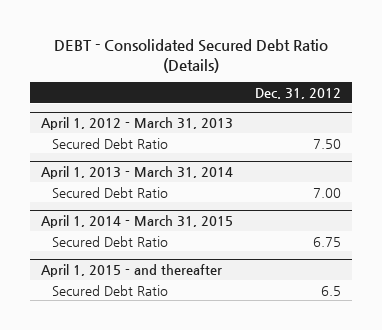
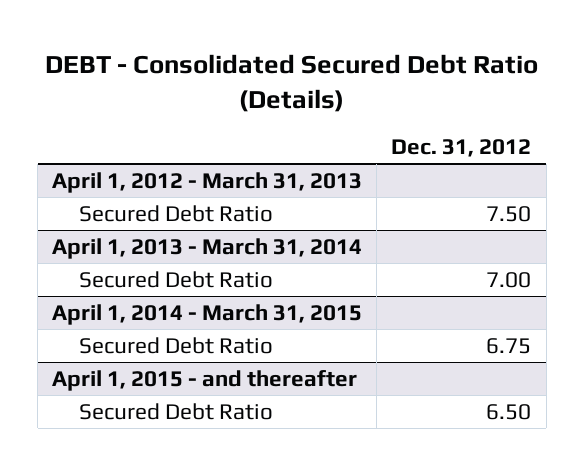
@ April 1, 2015 - and thereafter
- Secured Debt Ratio | 6.5
+ Secured Debt Ratio | 6.50

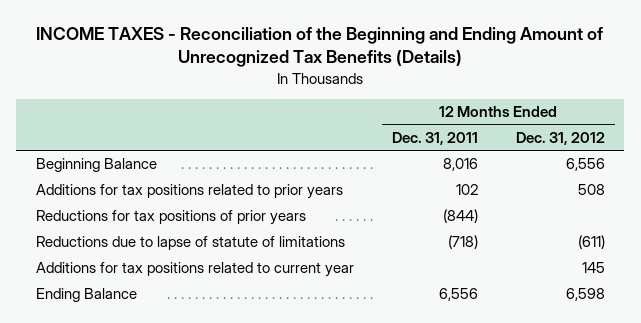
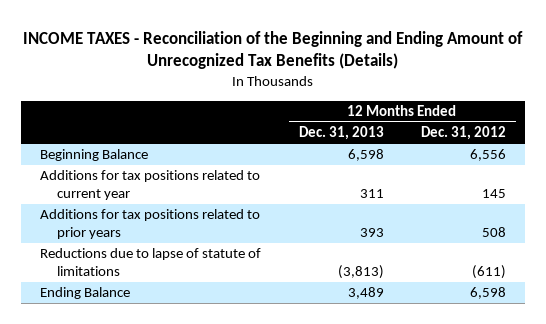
- | 12 Months Ended Dec. 31, 2011 | 12 Months Ended Dec. 31, 2012
+ | 12 Months Ended Dec. 31, 2013 | 12 Months Ended Dec. 31, 2012
moved up: Additions for tax positions related to current year | 311 | 145
- Reductions for tax positions of prior years | (844) |

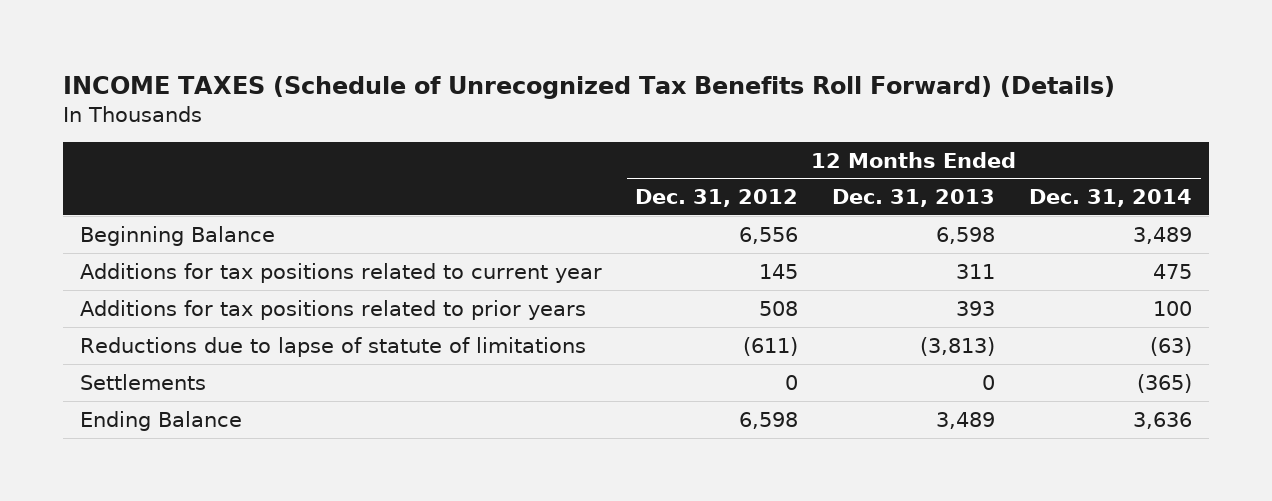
- INCOME TAXES - Reconciliation of the Beginning and Ending Amount of Unrecognized Tax Benefits (Details)
+ INCOME TAXES (Schedule of Unrecognized Tax Benefits Roll Forward) (Details)
- | 12 Months Ended Dec. 31, 2013 | 12 Months Ended Dec. 31, 2012
+ | 12 Months Ended Dec. 31, 2012 | 12 Months Ended Dec. 31, 2013 | 12 Months Ended Dec. 31, 2014
+ Settlements | 0 | 0 | (365)

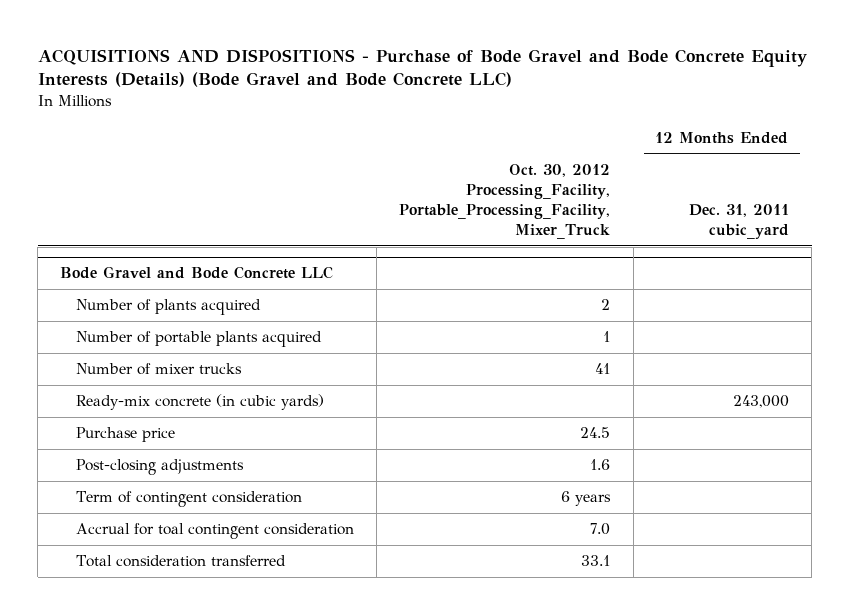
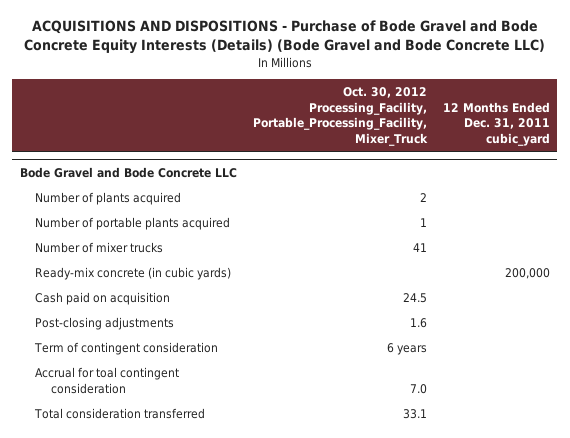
@ Bode Gravel and Bode Concrete LLC
- Ready-mix concrete (in cubic yards) | | 243,000
- Purchase price | 24.5 |
+ Ready-mix concrete (in cubic yards) | | 200,000
+ Cash paid on acquisition | 24.5 |

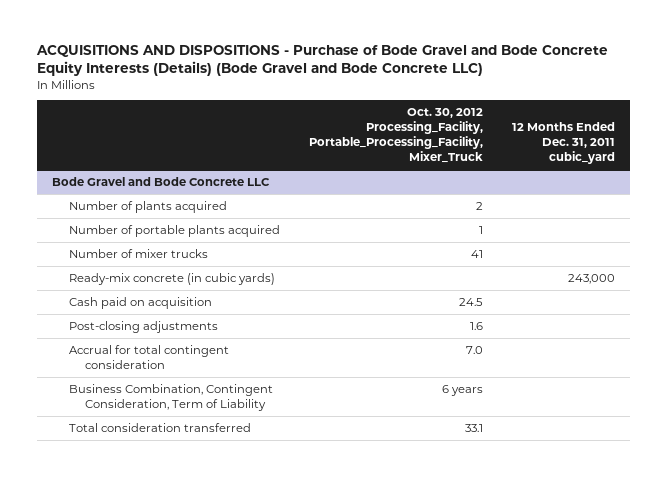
@ Bode Gravel and Bode Concrete LLC
- Ready-mix concrete (in cubic yards) | | 200,000
+ Ready-mix concrete (in cubic yards) | | 243,000
- Term of contingent consideration | 6 years |
- Accrual for toal contingent consideration | 7.0 |
+ Accrual for total contingent consideration | 7.0 |
+ Business Combination, Contingent Consideration, Term of Liability | 6 years |

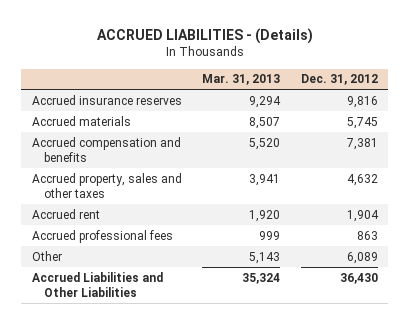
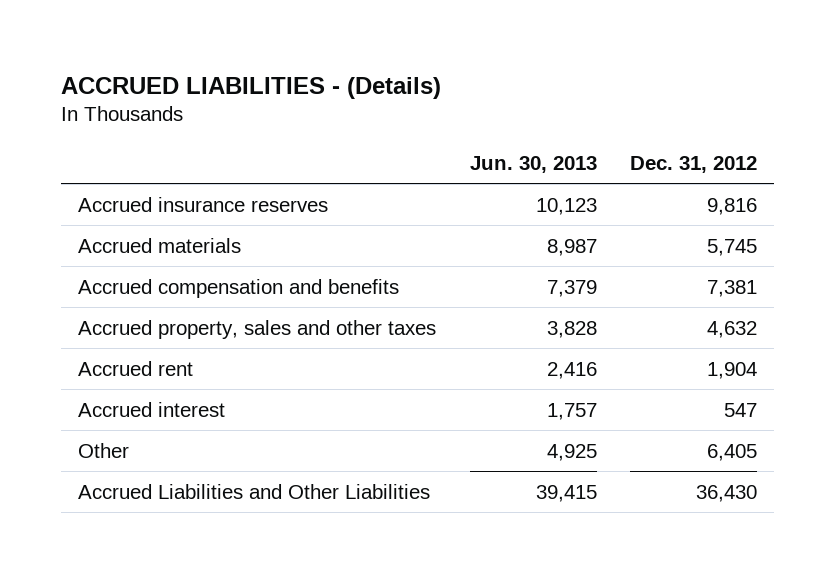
- | Mar. 31, 2013 | Dec. 31, 2012
+ | Jun. 30, 2013 | Dec. 31, 2012
- Accrued professional fees | 999 | 863
- Other | 5,143 | 6,089
+ Accrued interest | 1,757 | 547
+ Other | 4,925 | 6,405

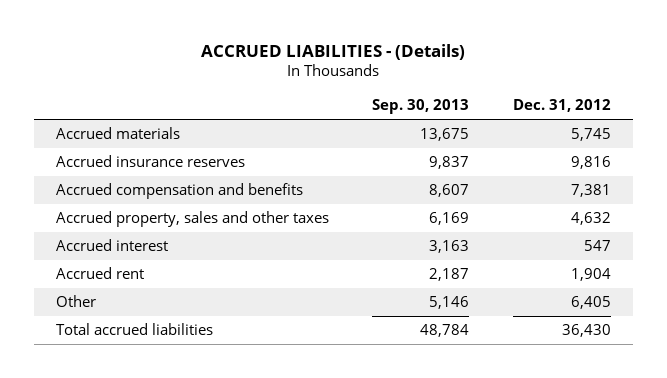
- | Jun. 30, 2013 | Dec. 31, 2012
+ | Sep. 30, 2013 | Dec. 31, 2012
moved down: Accrued insurance reserves | 9,837 | 9,816
moved down: Accrued rent | 2,187 | 1,904
- Accrued Liabilities and Other Liabilities | 39,415 | 36,430
+ Total accrued liabilities | 48,784 | 36,430

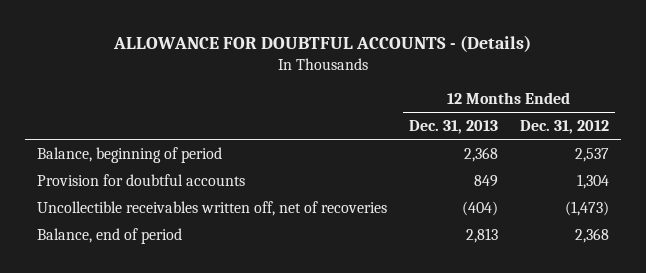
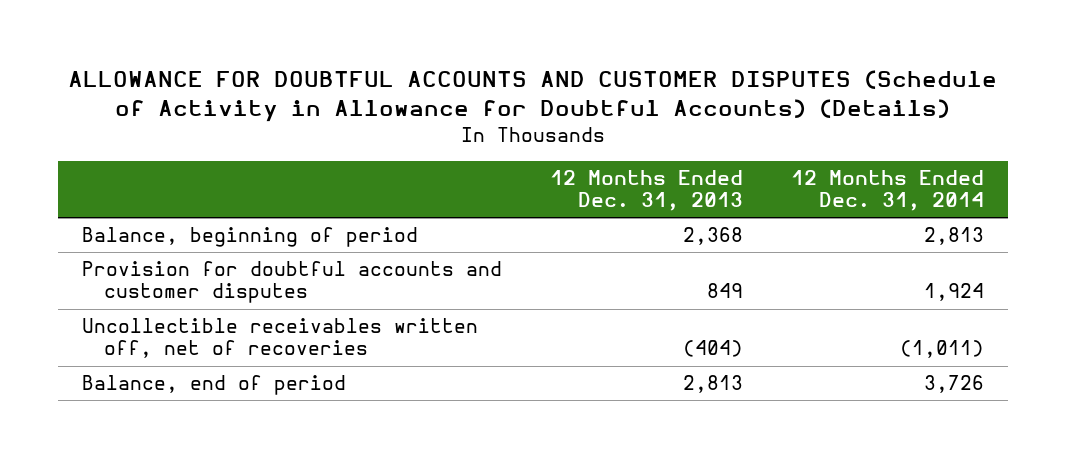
- ALLOWANCE FOR DOUBTFUL ACCOUNTS - (Details)
+ ALLOWANCE FOR DOUBTFUL ACCOUNTS AND CUSTOMER DISPUTES (Schedule of Activity in Allowance for Doubtful Accounts) (Details)
- | 12 Months Ended Dec. 31, 2013 | 12 Months Ended Dec. 31, 2012
+ | 12 Months Ended Dec. 31, 2013 | 12 Months Ended Dec. 31, 2014
- Provision for doubtful accounts | 849 | 1,304
+ Provision for doubtful accounts and customer disputes | 849 | 1,924

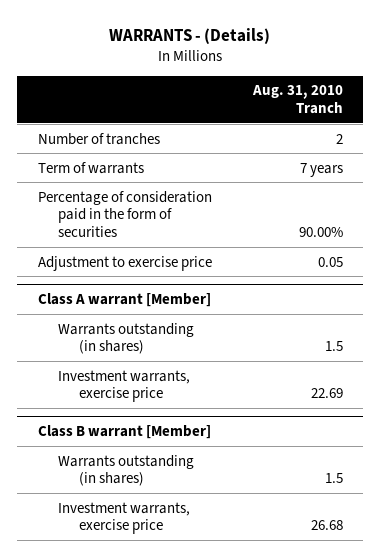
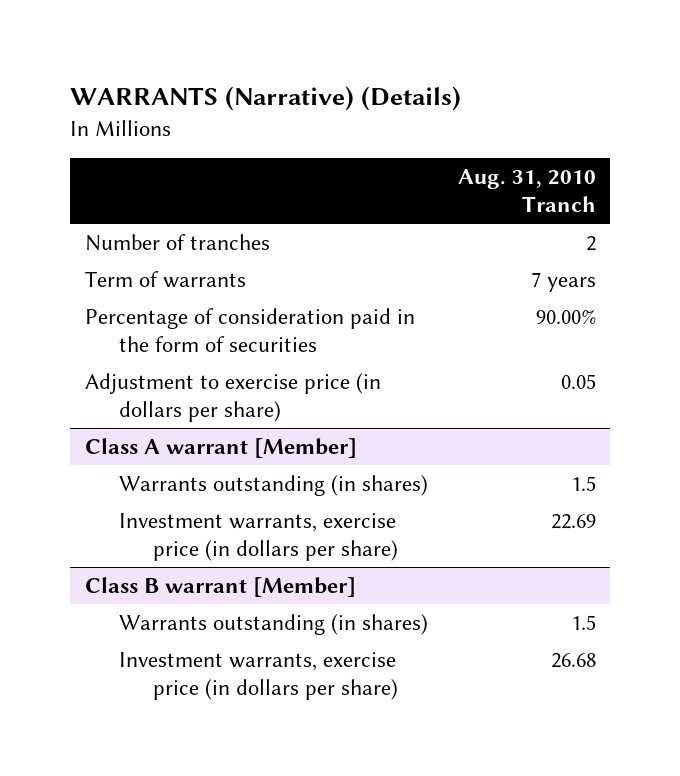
- WARRANTS - (Details)
+ WARRANTS (Narrative) (Details)
- Adjustment to exercise price | 0.05
+ Adjustment to exercise price (in dollars per share) | 0.05
@ Class A warrant [Member]
- Investment warrants, exercise price | 22.69
+ Investment warrants, exercise price (in dollars per share) | 22.69
@ Class B warrant [Member]
- Investment warrants, exercise price | 26.68
+ Investment warrants, exercise price (in dollars per share) | 26.68

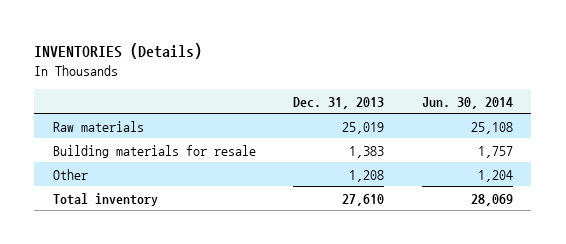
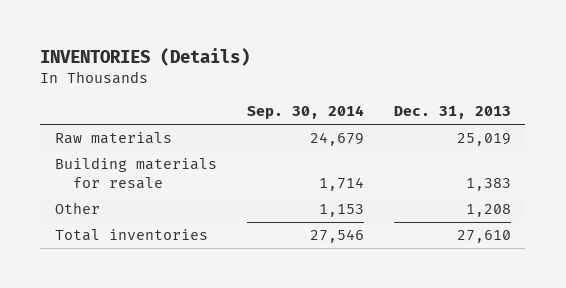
- | Dec. 31, 2013 | Jun. 30, 2014
+ | Sep. 30, 2014 | Dec. 31, 2013
- Total inventory | 27,610 | 28,069
+ Total inventories | 27,546 | 27,610

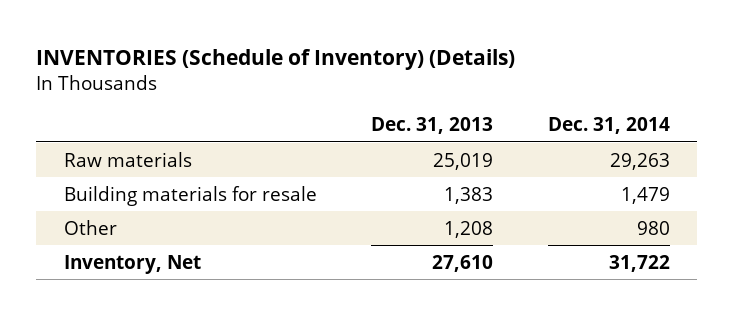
- INVENTORIES (Details)
+ INVENTORIES (Schedule of Inventory) (Details)
- | Sep. 30, 2014 | Dec. 31, 2013
+ | Dec. 31, 2013 | Dec. 31, 2014
- Total inventories | 27,546 | 27,610
+ Inventory, Net | 27,610 | 31,722

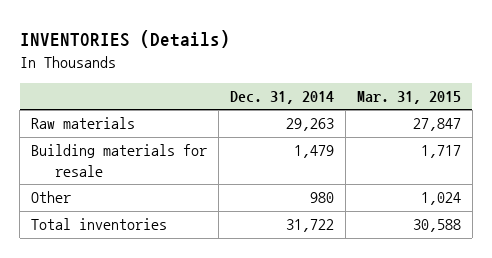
- INVENTORIES (Schedule of Inventory) (Details)
+ INVENTORIES (Details)
- | Dec. 31, 2013 | Dec. 31, 2014
+ | Dec. 31, 2014 | Mar. 31, 2015
- Inventory, Net | 27,610 | 31,722
+ Total inventories | 31,722 | 30,588

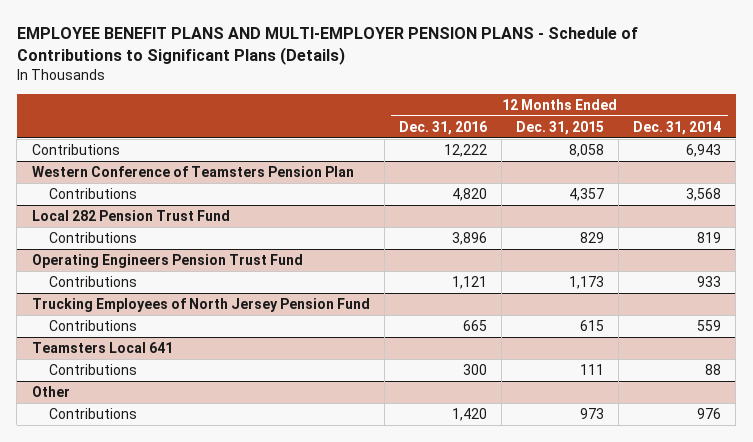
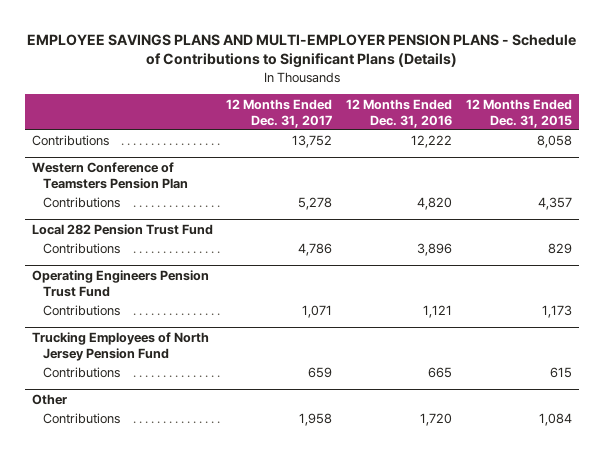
- EMPLOYEE BENEFIT PLANS AND MULTI-EMPLOYER PENSION PLANS - Schedule of Contributions to Significant Plans (Details)
+ EMPLOYEE SAVINGS PLANS AND MULTI-EMPLOYER PENSION PLANS - Schedule of Contributions to Significant Plans (Details)
- | 12 Months Ended Dec. 31, 2016 | 12 Months Ended Dec. 31, 2015 | 12 Months Ended Dec. 31, 2014
+ | 12 Months Ended Dec. 31, 2017 | 12 Months Ended Dec. 31, 2016 | 12 Months Ended Dec. 31, 2015
- Teamsters Local 641
- Contributions | 300 | 111 | 88
@ Other
- Contributions | 1,420 | 973 | 976
+ Contributions | 1,958 | 1,720 | 1,084

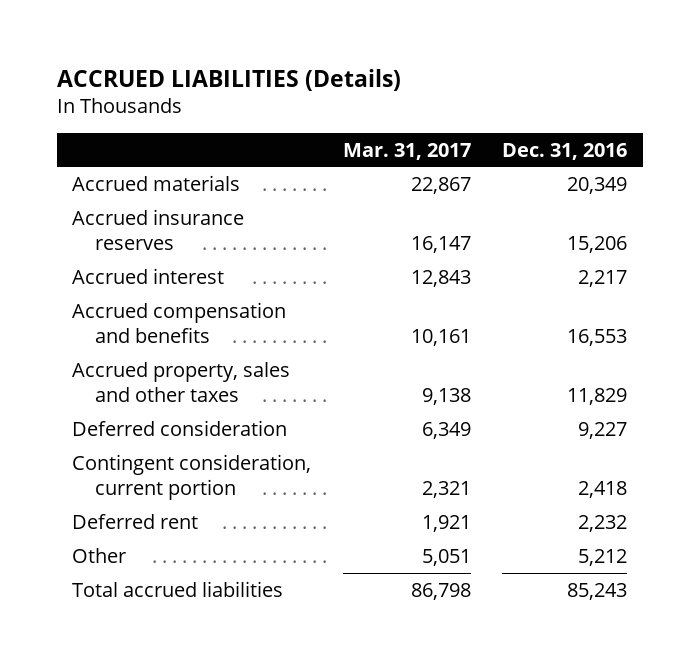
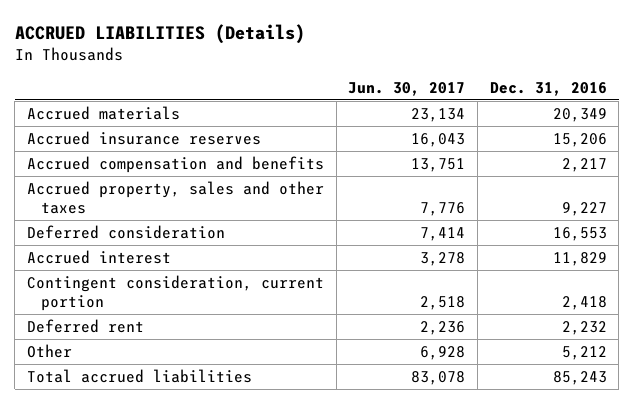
- | Mar. 31, 2017 | Dec. 31, 2016
+ | Jun. 30, 2017 | Dec. 31, 2016
- Accrued interest | 12,843 | 2,217
- Accrued compensation and benefits | 10,161 | 16,553
- Accrued property, sales and other taxes | 9,138 | 11,829
- Deferred consideration | 6,349 | 9,227
+ Accrued compensation and benefits | 13,751 | 2,217
+ Accrued property, sales and other taxes | 7,776 | 9,227
+ Deferred consideration | 7,414 | 16,553
+ Accrued interest | 3,278 | 11,829

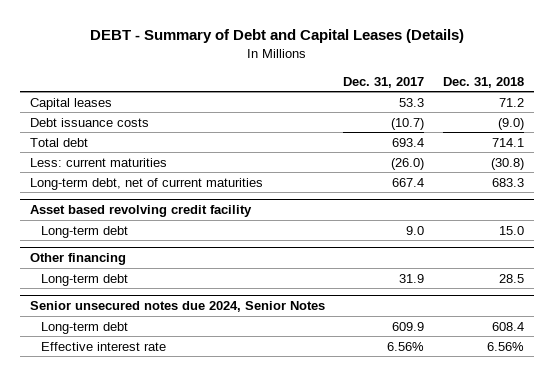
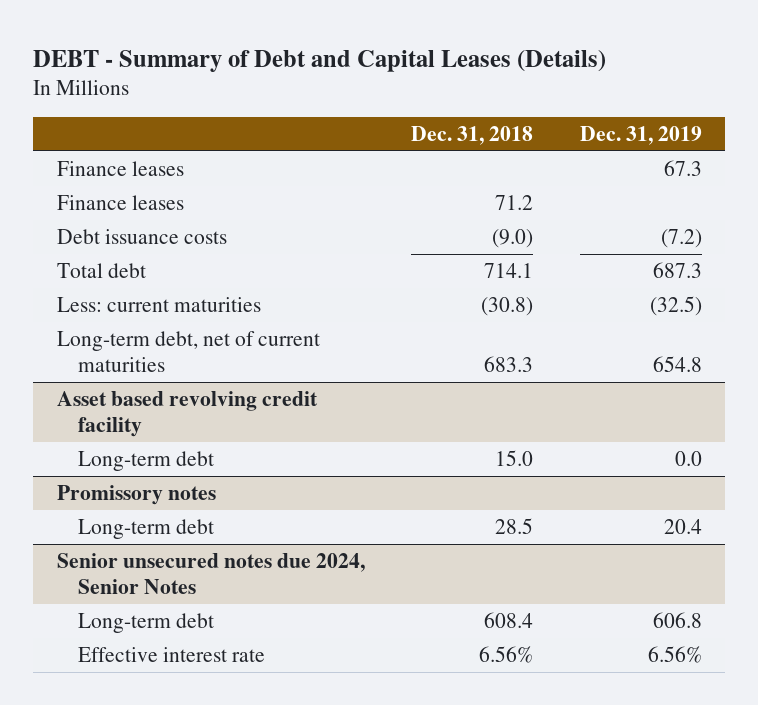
- | Dec. 31, 2017 | Dec. 31, 2018
+ | Dec. 31, 2018 | Dec. 31, 2019
- Capital leases | 53.3 | 71.2
+ Finance leases | | 67.3
+ Finance leases | 71.2 |
- Other financing
+ Promissory notes

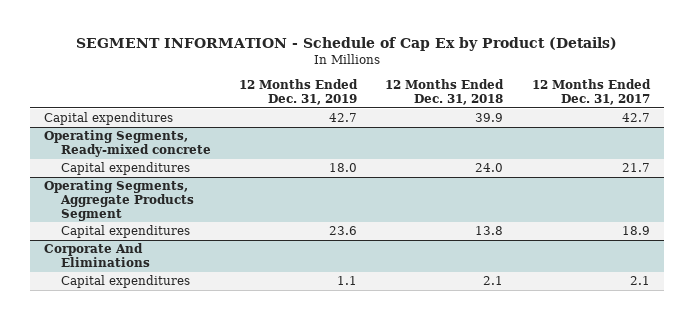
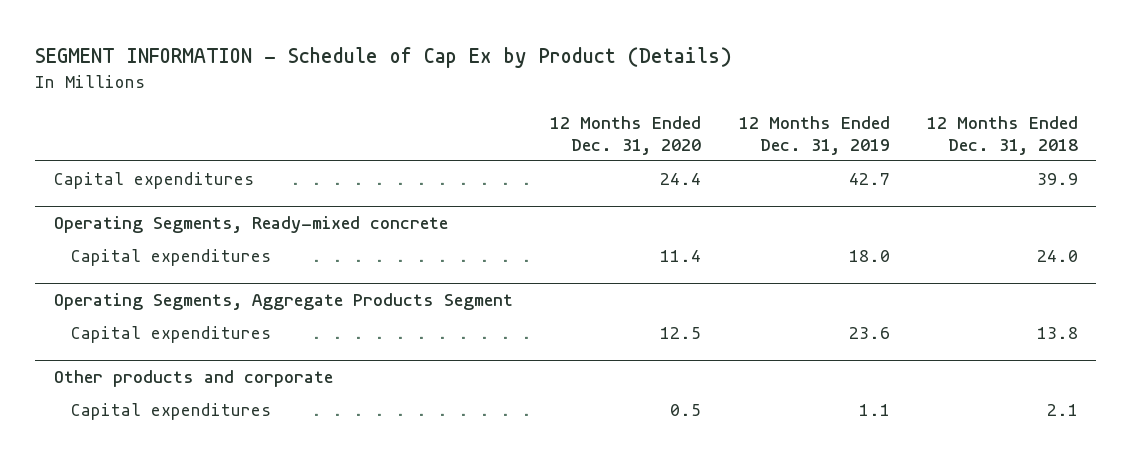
- | 12 Months Ended Dec. 31, 2019 | 12 Months Ended Dec. 31, 2018 | 12 Months Ended Dec. 31, 2017
+ | 12 Months Ended Dec. 31, 2020 | 12 Months Ended Dec. 31, 2019 | 12 Months Ended Dec. 31, 2018
- Corporate And Eliminations
+ Other products and corporate

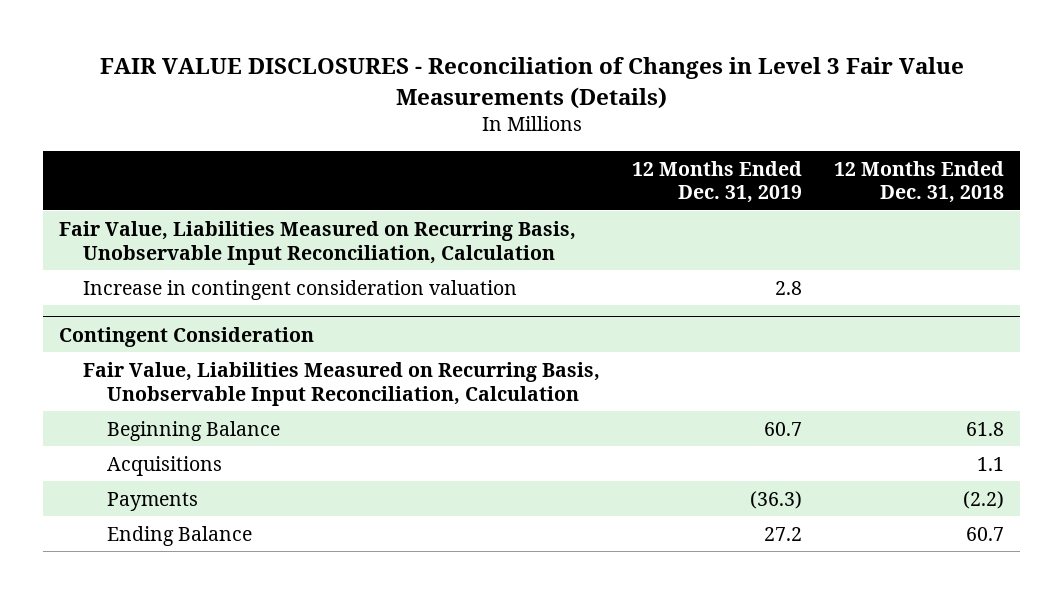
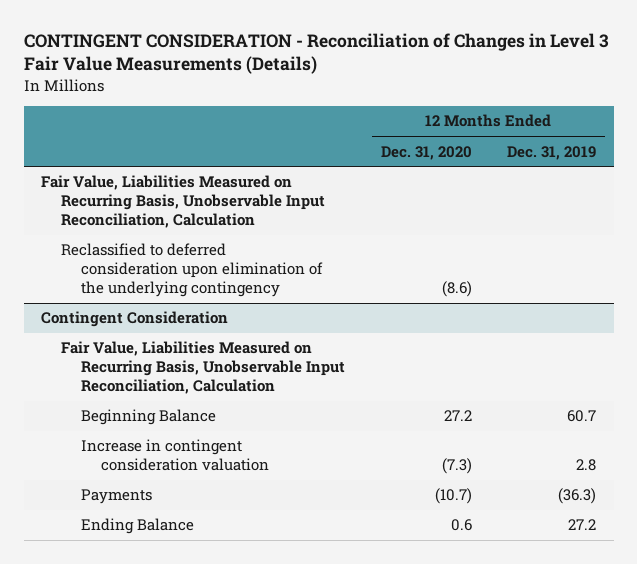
- FAIR VALUE DISCLOSURES - Reconciliation of Changes in Level 3 Fair Value Measurements (Details)
+ CONTINGENT CONSIDERATION - Reconciliation of Changes in Level 3 Fair Value Measurements (Details)
- | 12 Months Ended Dec. 31, 2019 | 12 Months Ended Dec. 31, 2018
+ | 12 Months Ended Dec. 31, 2020 | 12 Months Ended Dec. 31, 2019
- Increase in contingent consideration valuation | 2.8 |
+ Reclassified to deferred consideration upon elimination of the underlying contingency | (8.6) |
@ Contingent Consideration
- Acquisitions | | 1.1
+ Increase in contingent consideration valuation | (7.3) | 2.8

